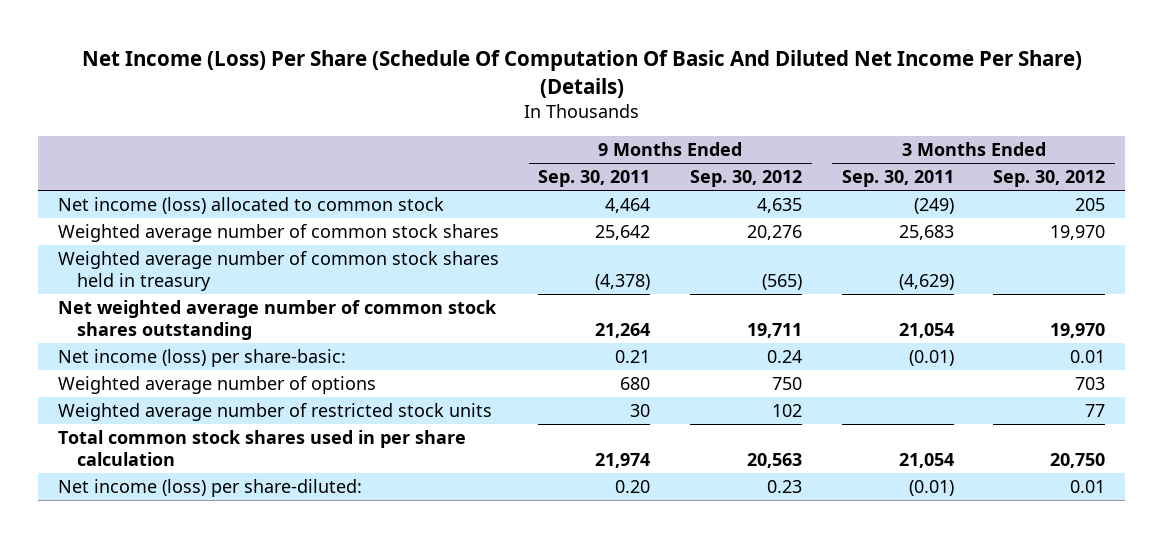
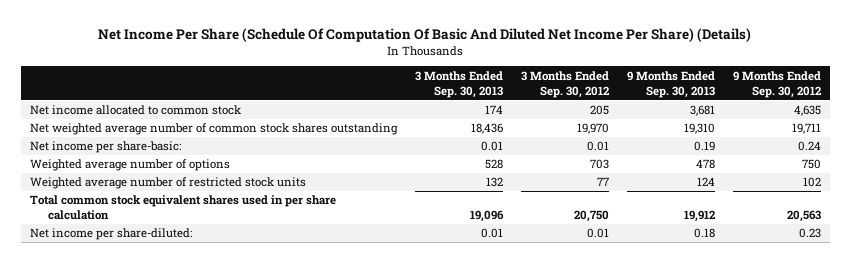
- Net Income (Loss) Per Share (Schedule Of Computation Of Basic And Diluted Net Income Per Share) (Details)
+ Net Income Per Share (Schedule Of Computation Of Basic And Diluted Net Income Per Share) (Details)
- | 9 Months Ended Sep. 30, 2011 | 9 Months Ended Sep. 30, 2012 | 3 Months Ended Sep. 30, 2011 | 3 Months Ended Sep. 30, 2012
+ | 3 Months Ended Sep. 30, 2013 | 3 Months Ended Sep. 30, 2012 | 9 Months Ended Sep. 30, 2013 | 9 Months Ended Sep. 30, 2012
- Net income (loss) allocated to common stock | 4,464 | 4,635 | (249) | 205
- Weighted average number of common stock shares | 25,642 | 20,276 | 25,683 | 19,970
- Weighted average number of common stock shares held in treasury | (4,378) | (565) | (4,629) |
+ Net income allocated to common stock | 174 | 205 | 3,681 | 4,635
- Net income (loss) per share-basic: | 0.21 | 0.24 | (0.01) | 0.01
+ Net income per share-basic: | 0.01 | 0.01 | 0.19 | 0.24
- Total common stock shares used in per share calculation | 21,974 | 20,563 | 21,054 | 20,750
- Net income (loss) per share-diluted: | 0.20 | 0.23 | (0.01) | 0.01
+ Total common stock equivalent shares used in per share calculation | 19,096 | 20,750 | 19,912 | 20,563
+ Net income per share-diluted: | 0.01 | 0.01 | 0.18 | 0.23

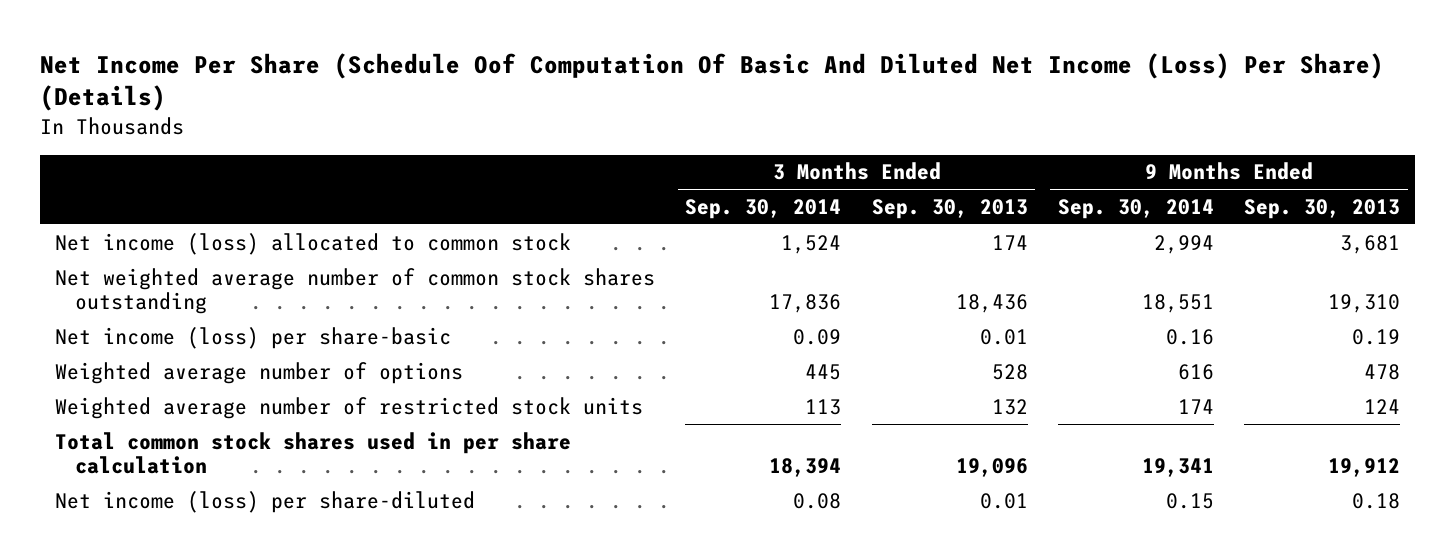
- Net Income Per Share (Schedule Of Computation Of Basic And Diluted Net Income Per Share) (Details)
+ Net Income Per Share (Schedule Oof Computation Of Basic And Diluted Net Income (Loss) Per Share) (Details)
- | 3 Months Ended Sep. 30, 2013 | 3 Months Ended Sep. 30, 2012 | 9 Months Ended Sep. 30, 2013 | 9 Months Ended Sep. 30, 2012
+ | 3 Months Ended Sep. 30, 2014 | 3 Months Ended Sep. 30, 2013 | 9 Months Ended Sep. 30, 2014 | 9 Months Ended Sep. 30, 2013
- Net income allocated to common stock | 174 | 205 | 3,681 | 4,635
+ Net income (loss) allocated to common stock | 1,524 | 174 | 2,994 | 3,681
- Net income per share-basic: | 0.01 | 0.01 | 0.19 | 0.24
+ Net income (loss) per share-basic | 0.09 | 0.01 | 0.16 | 0.19
- Total common stock equivalent shares used in per share calculation | 19,096 | 20,750 | 19,912 | 20,563
- Net income per share-diluted: | 0.01 | 0.01 | 0.18 | 0.23
+ Total common stock shares used in per share calculation | 18,394 | 19,096 | 19,341 | 19,912
+ Net income (loss) per share-diluted | 0.08 | 0.01 | 0.15 | 0.18

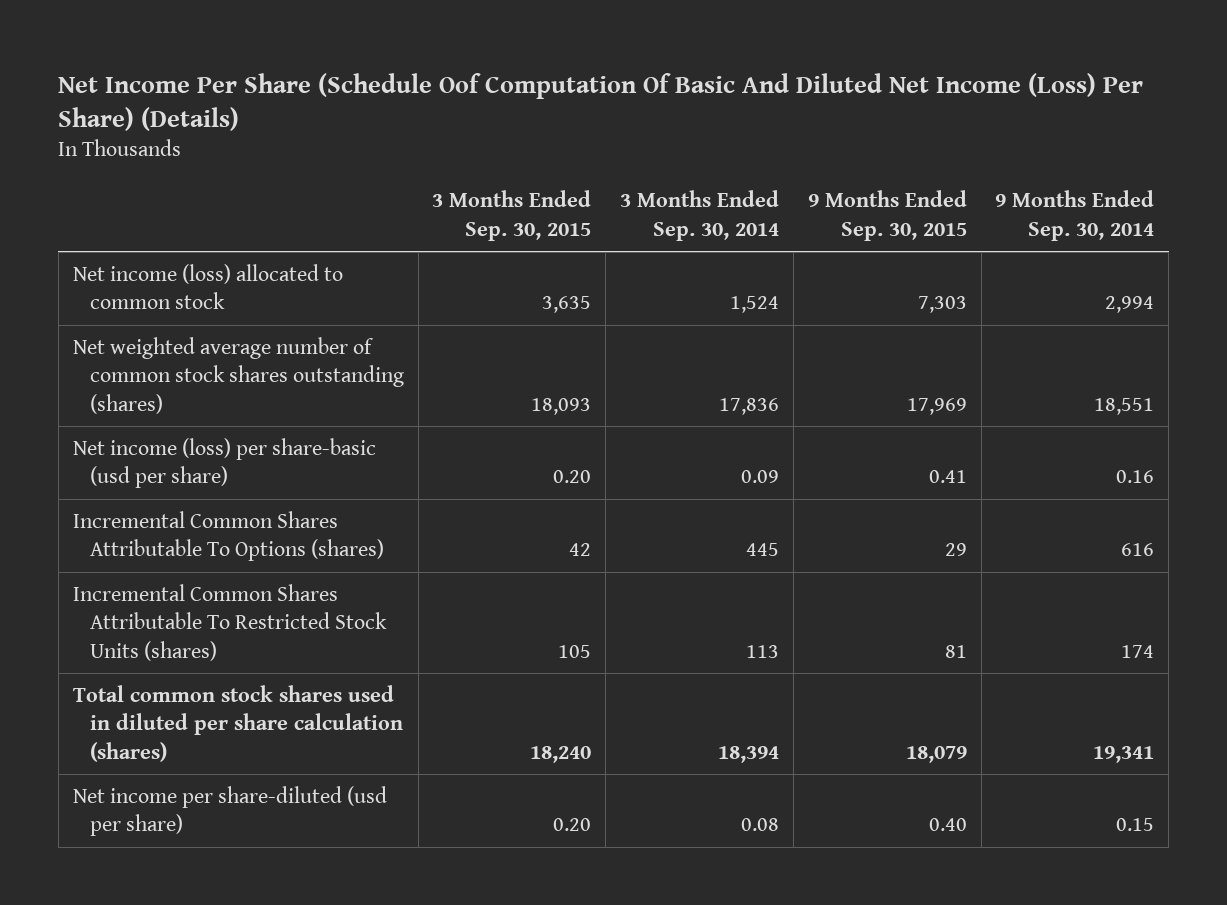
- | 3 Months Ended Sep. 30, 2014 | 3 Months Ended Sep. 30, 2013 | 9 Months Ended Sep. 30, 2014 | 9 Months Ended Sep. 30, 2013
+ | 3 Months Ended Sep. 30, 2015 | 3 Months Ended Sep. 30, 2014 | 9 Months Ended Sep. 30, 2015 | 9 Months Ended Sep. 30, 2014
- Net weighted average number of common stock shares outstanding | 17,836 | 18,436 | 18,551 | 19,310
- Net income (loss) per share-basic | 0.09 | 0.01 | 0.16 | 0.19
- Weighted average number of options | 445 | 528 | 616 | 478
- Weighted average number of restricted stock units | 113 | 132 | 174 | 124
- Total common stock shares used in per share calculation | 18,394 | 19,096 | 19,341 | 19,912
- Net income (loss) per share-diluted | 0.08 | 0.01 | 0.15 | 0.18
+ Net weighted average number of common stock shares outstanding (shares) | 18,093 | 17,836 | 17,969 | 18,551
+ Net income (loss) per share-basic (usd per share) | 0.20 | 0.09 | 0.41 | 0.16
+ Incremental Common Shares Attributable To Options (shares) | 42 | 445 | 29 | 616
+ Incremental Common Shares Attributable To Restricted Stock Units (shares) | 105 | 113 | 81 | 174
+ Total common stock shares used in diluted per share calculation (shares) | 18,240 | 18,394 | 18,079 | 19,341
+ Net income per share-diluted (usd per share) | 0.20 | 0.08 | 0.40 | 0.15

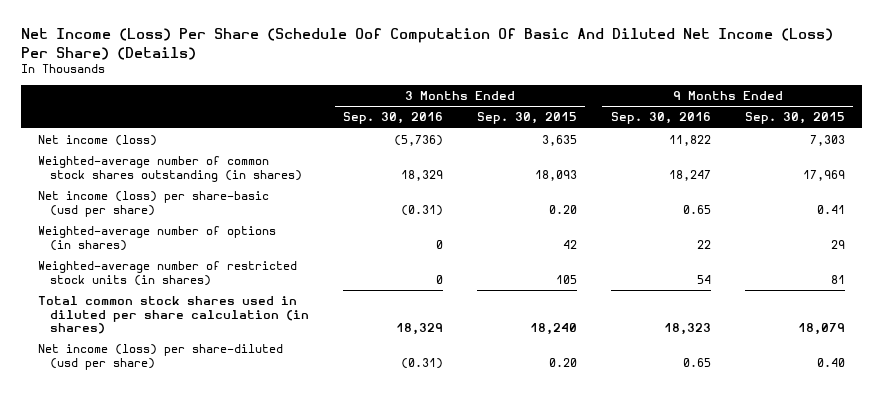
- Net Income Per Share (Schedule Oof Computation Of Basic And Diluted Net Income (Loss) Per Share) (Details)
+ Net Income (Loss) Per Share (Schedule Oof Computation Of Basic And Diluted Net Income (Loss) Per Share) (Details)
- | 3 Months Ended Sep. 30, 2015 | 3 Months Ended Sep. 30, 2014 | 9 Months Ended Sep. 30, 2015 | 9 Months Ended Sep. 30, 2014
+ | 3 Months Ended Sep. 30, 2016 | 3 Months Ended Sep. 30, 2015 | 9 Months Ended Sep. 30, 2016 | 9 Months Ended Sep. 30, 2015
- Net income (loss) allocated to common stock | 3,635 | 1,524 | 7,303 | 2,994
- Net weighted average number of common stock shares outstanding (shares) | 18,093 | 17,836 | 17,969 | 18,551
+ Net income (loss) | (5,736) | 3,635 | 11,822 | 7,303
+ Weighted-average number of common stock shares outstanding (in shares) | 18,329 | 18,093 | 18,247 | 17,969
- Incremental Common Shares Attributable To Options (shares) | 42 | 445 | 29 | 616
- Incremental Common Shares Attributable To Restricted Stock Units (shares) | 105 | 113 | 81 | 174
- Total common stock shares used in diluted per share calculation (shares) | 18,240 | 18,394 | 18,079 | 19,341
- Net income per share-diluted (usd per share) | 0.20 | 0.08 | 0.40 | 0.15
+ Weighted-average number of options (in shares) | 0 | 42 | 22 | 29
+ Weighted-average number of restricted stock units (in shares) | 0 | 105 | 54 | 81
+ Total common stock shares used in diluted per share calculation (in shares) | 18,329 | 18,240 | 18,323 | 18,079
+ Net income (loss) per share-diluted (usd per share) | (0.31) | 0.20 | 0.65 | 0.40

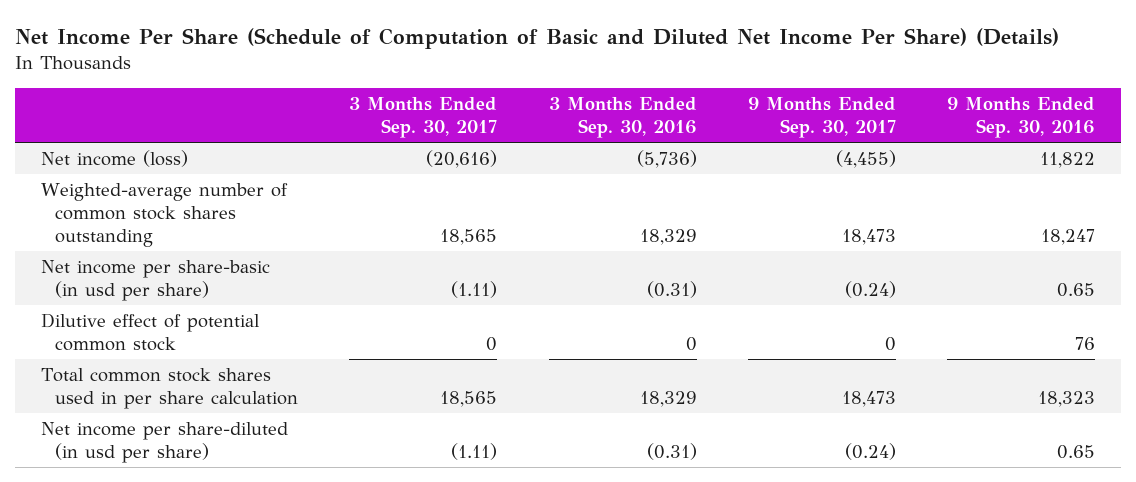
- Net Income (Loss) Per Share (Schedule Oof Computation Of Basic And Diluted Net Income (Loss) Per Share) (Details)
+ Net Income Per Share (Schedule of Computation of Basic and Diluted Net Income Per Share) (Details)
- | 3 Months Ended Sep. 30, 2016 | 3 Months Ended Sep. 30, 2015 | 9 Months Ended Sep. 30, 2016 | 9 Months Ended Sep. 30, 2015
+ | 3 Months Ended Sep. 30, 2017 | 3 Months Ended Sep. 30, 2016 | 9 Months Ended Sep. 30, 2017 | 9 Months Ended Sep. 30, 2016
- Weighted-average number of common stock shares outstanding (in shares) | 18,329 | 18,093 | 18,247 | 17,969
- Net income (loss) per share-basic (usd per share) | (0.31) | 0.20 | 0.65 | 0.41
- Weighted-average number of options (in shares) | 0 | 42 | 22 | 29
- Weighted-average number of restricted stock units (in shares) | 0 | 105 | 54 | 81
- Total common stock shares used in diluted per share calculation (in shares) | 18,329 | 18,240 | 18,323 | 18,079
- Net income (loss) per share-diluted (usd per share) | (0.31) | 0.20 | 0.65 | 0.40
+ Weighted-average number of common stock shares outstanding | 18,565 | 18,329 | 18,473 | 18,247
+ Net income per share-basic (in usd per share) | (1.11) | (0.31) | (0.24) | 0.65
+ Dilutive effect of potential common stock | 0 | 0 | 0 | 76
+ Total common stock shares used in per share calculation | 18,565 | 18,329 | 18,473 | 18,323
+ Net income per share-diluted (in usd per share) | (1.11) | (0.31) | (0.24) | 0.65

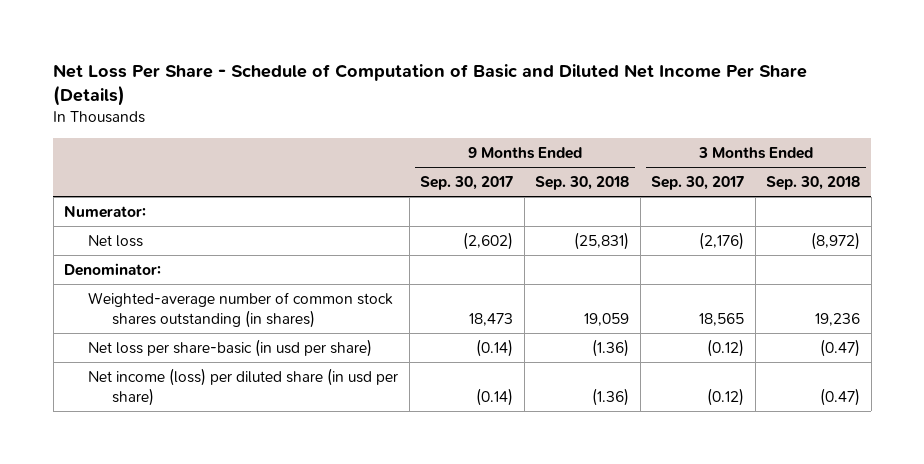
- Net Income Per Share (Schedule of Computation of Basic and Diluted Net Income Per Share) (Details)
+ Net Loss Per Share - Schedule of Computation of Basic and Diluted Net Income Per Share (Details)
- | 3 Months Ended Sep. 30, 2017 | 3 Months Ended Sep. 30, 2016 | 9 Months Ended Sep. 30, 2017 | 9 Months Ended Sep. 30, 2016
+ | 9 Months Ended Sep. 30, 2017 | 9 Months Ended Sep. 30, 2018 | 3 Months Ended Sep. 30, 2017 | 3 Months Ended Sep. 30, 2018
- Net income (loss) | (20,616) | (5,736) | (4,455) | 11,822
- Weighted-average number of common stock shares outstanding | 18,565 | 18,329 | 18,473 | 18,247
- Net income per share-basic (in usd per share) | (1.11) | (0.31) | (0.24) | 0.65
- Dilutive effect of potential common stock | 0 | 0 | 0 | 76
- Total common stock shares used in per share calculation | 18,565 | 18,329 | 18,473 | 18,323
- Net income per share-diluted (in usd per share) | (1.11) | (0.31) | (0.24) | 0.65
+ Numerator:
+ Net loss | (2,602) | (25,831) | (2,176) | (8,972)
+ Denominator:
+ Weighted-average number of common stock shares outstanding (in shares) | 18,473 | 19,059 | 18,565 | 19,236
+ Net loss per share-basic (in usd per share) | (0.14) | (1.36) | (0.12) | (0.47)
+ Net income (loss) per diluted share (in usd per share) | (0.14) | (1.36) | (0.12) | (0.47)

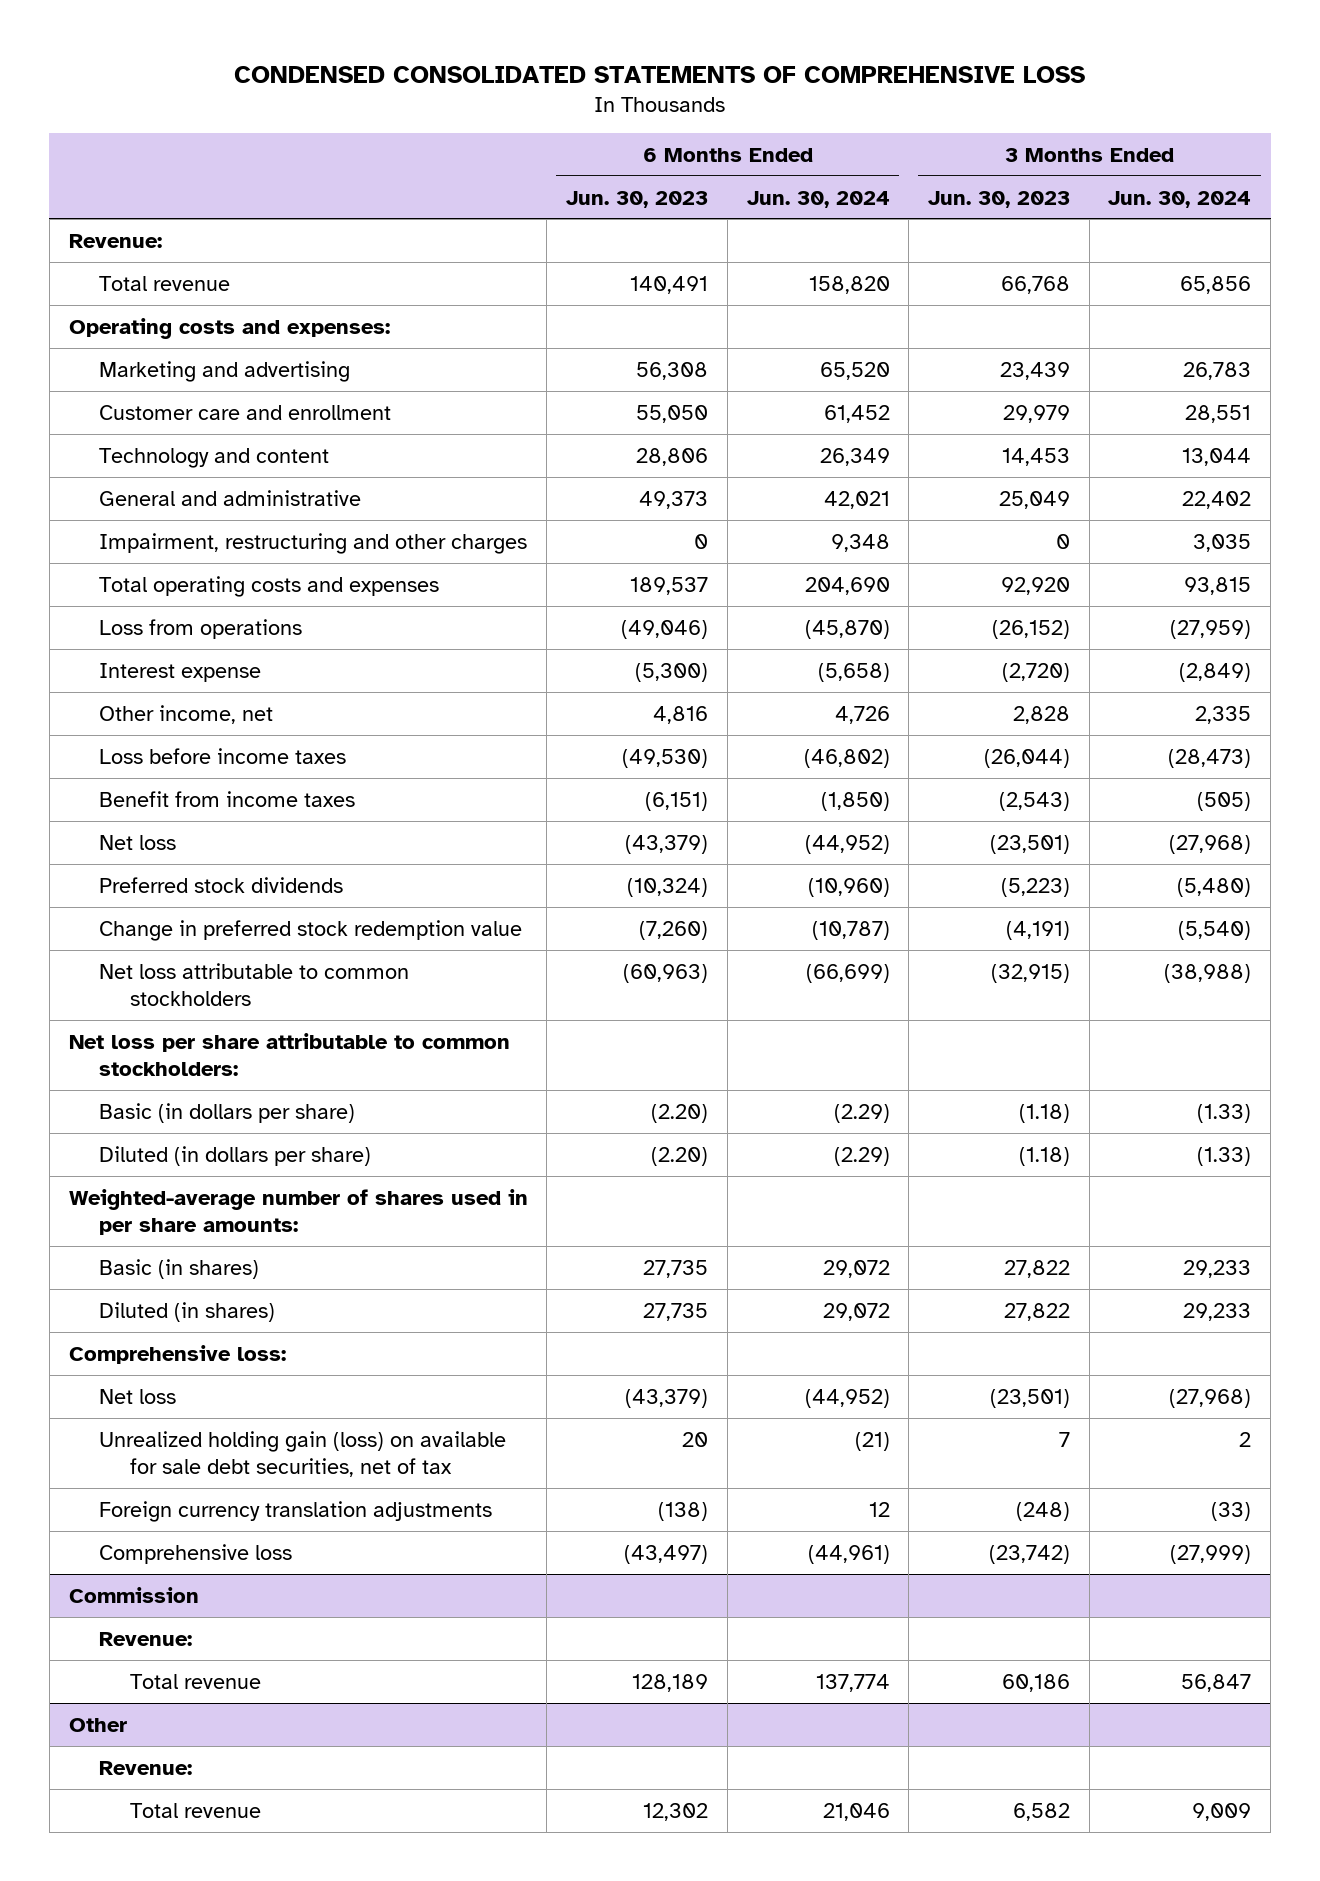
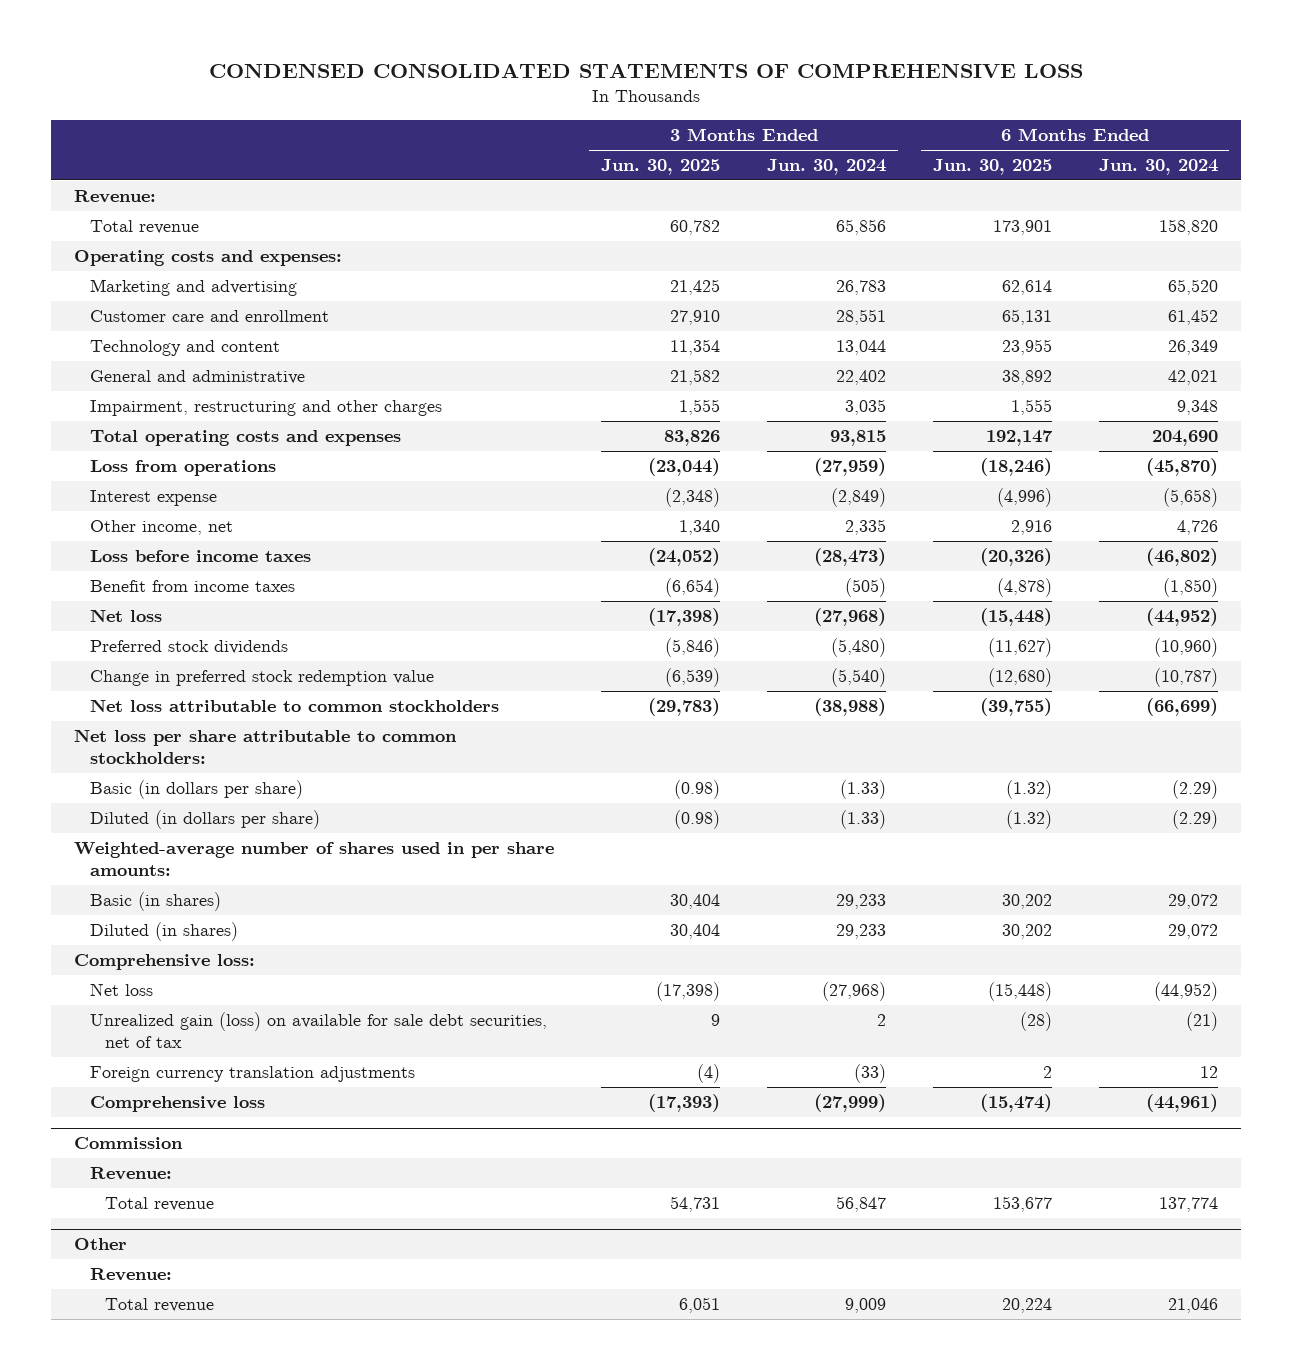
- | 6 Months Ended Jun. 30, 2023 | 6 Months Ended Jun. 30, 2024 | 3 Months Ended Jun. 30, 2023 | 3 Months Ended Jun. 30, 2024
+ | 3 Months Ended Jun. 30, 2025 | 3 Months Ended Jun. 30, 2024 | 6 Months Ended Jun. 30, 2025 | 6 Months Ended Jun. 30, 2024
- Unrealized holding gain (loss) on available for sale debt securities, net of tax | 20 | (21) | 7 | 2
+ Unrealized gain (loss) on available for sale debt securities, net of tax | 9 | 2 | (28) | (21)

